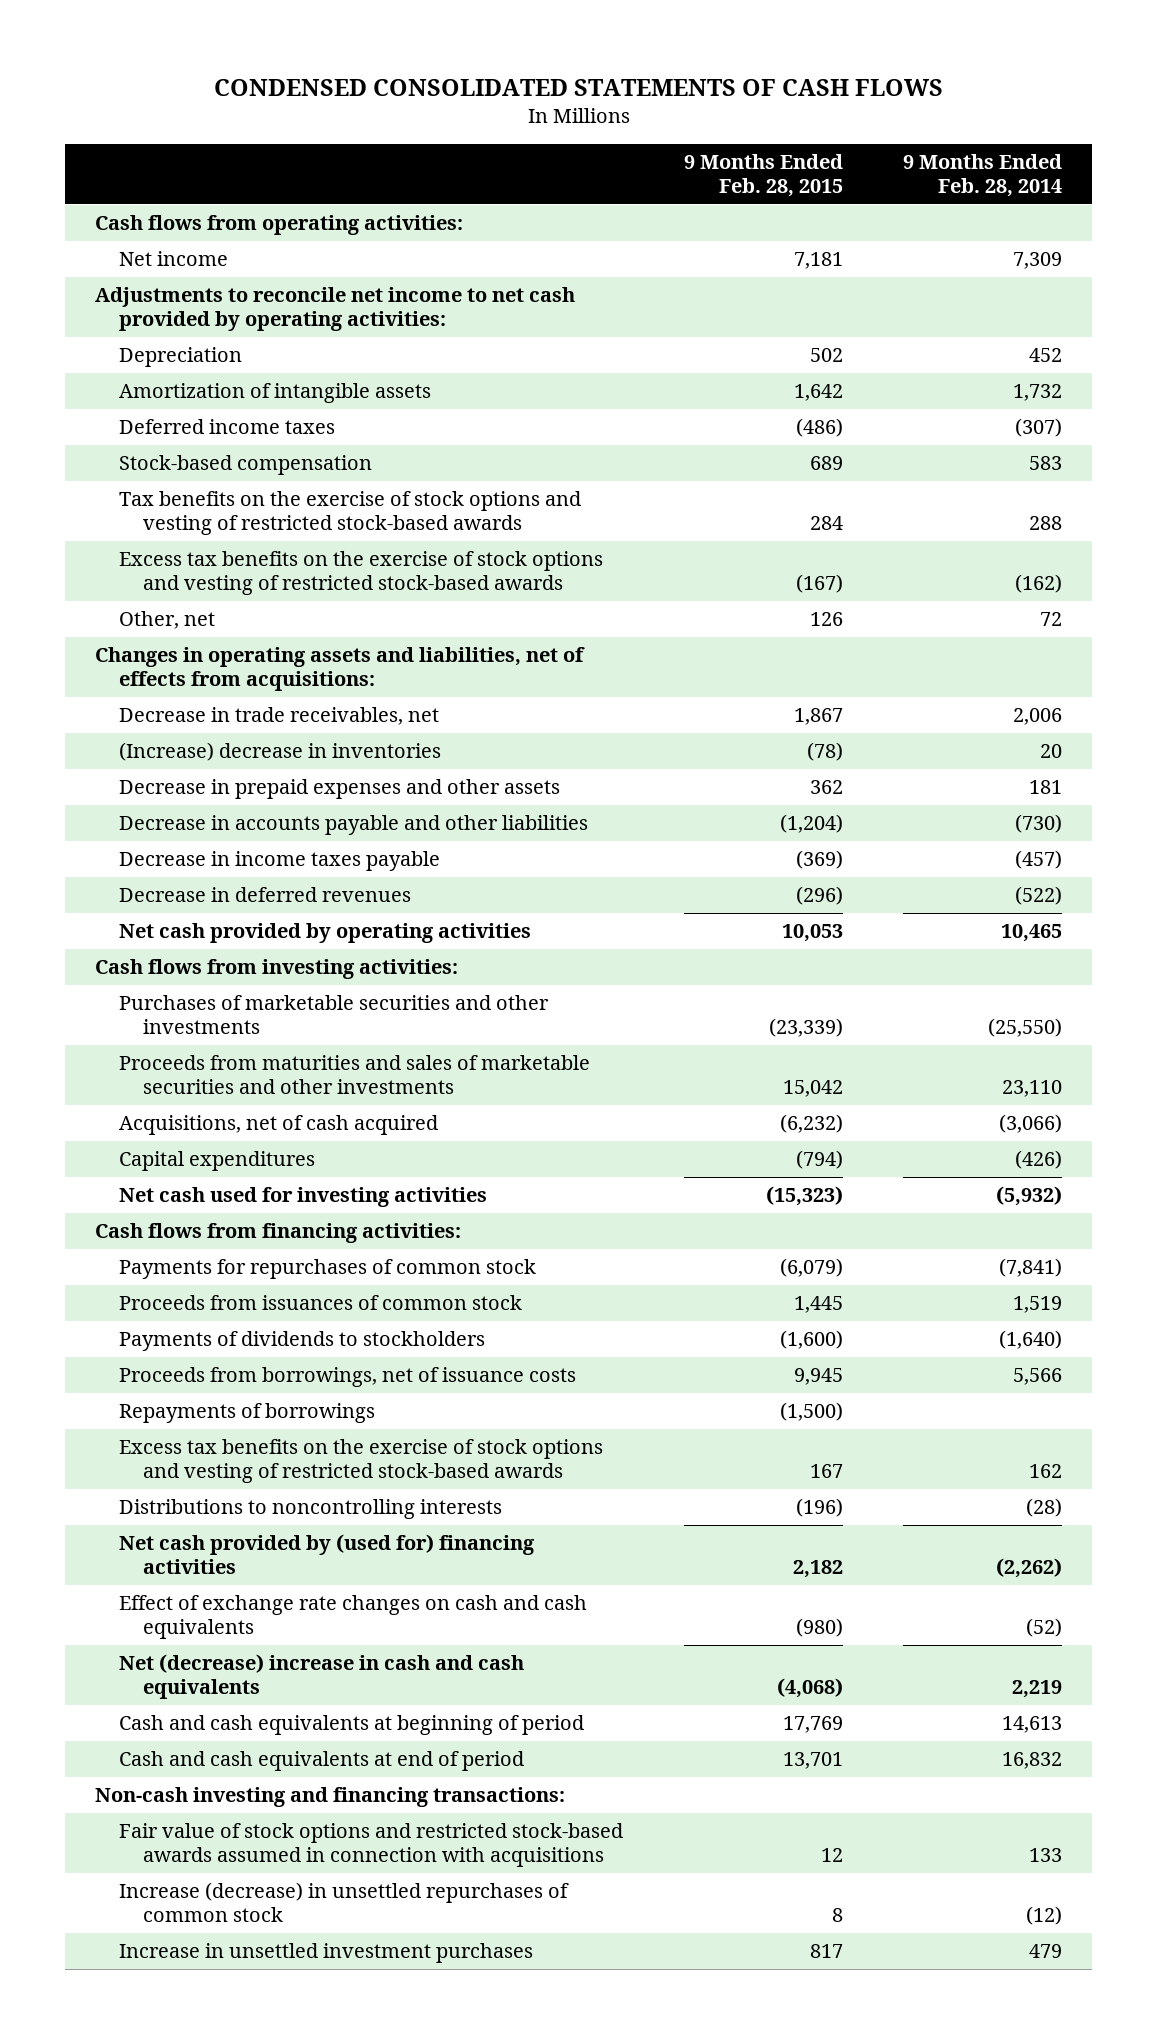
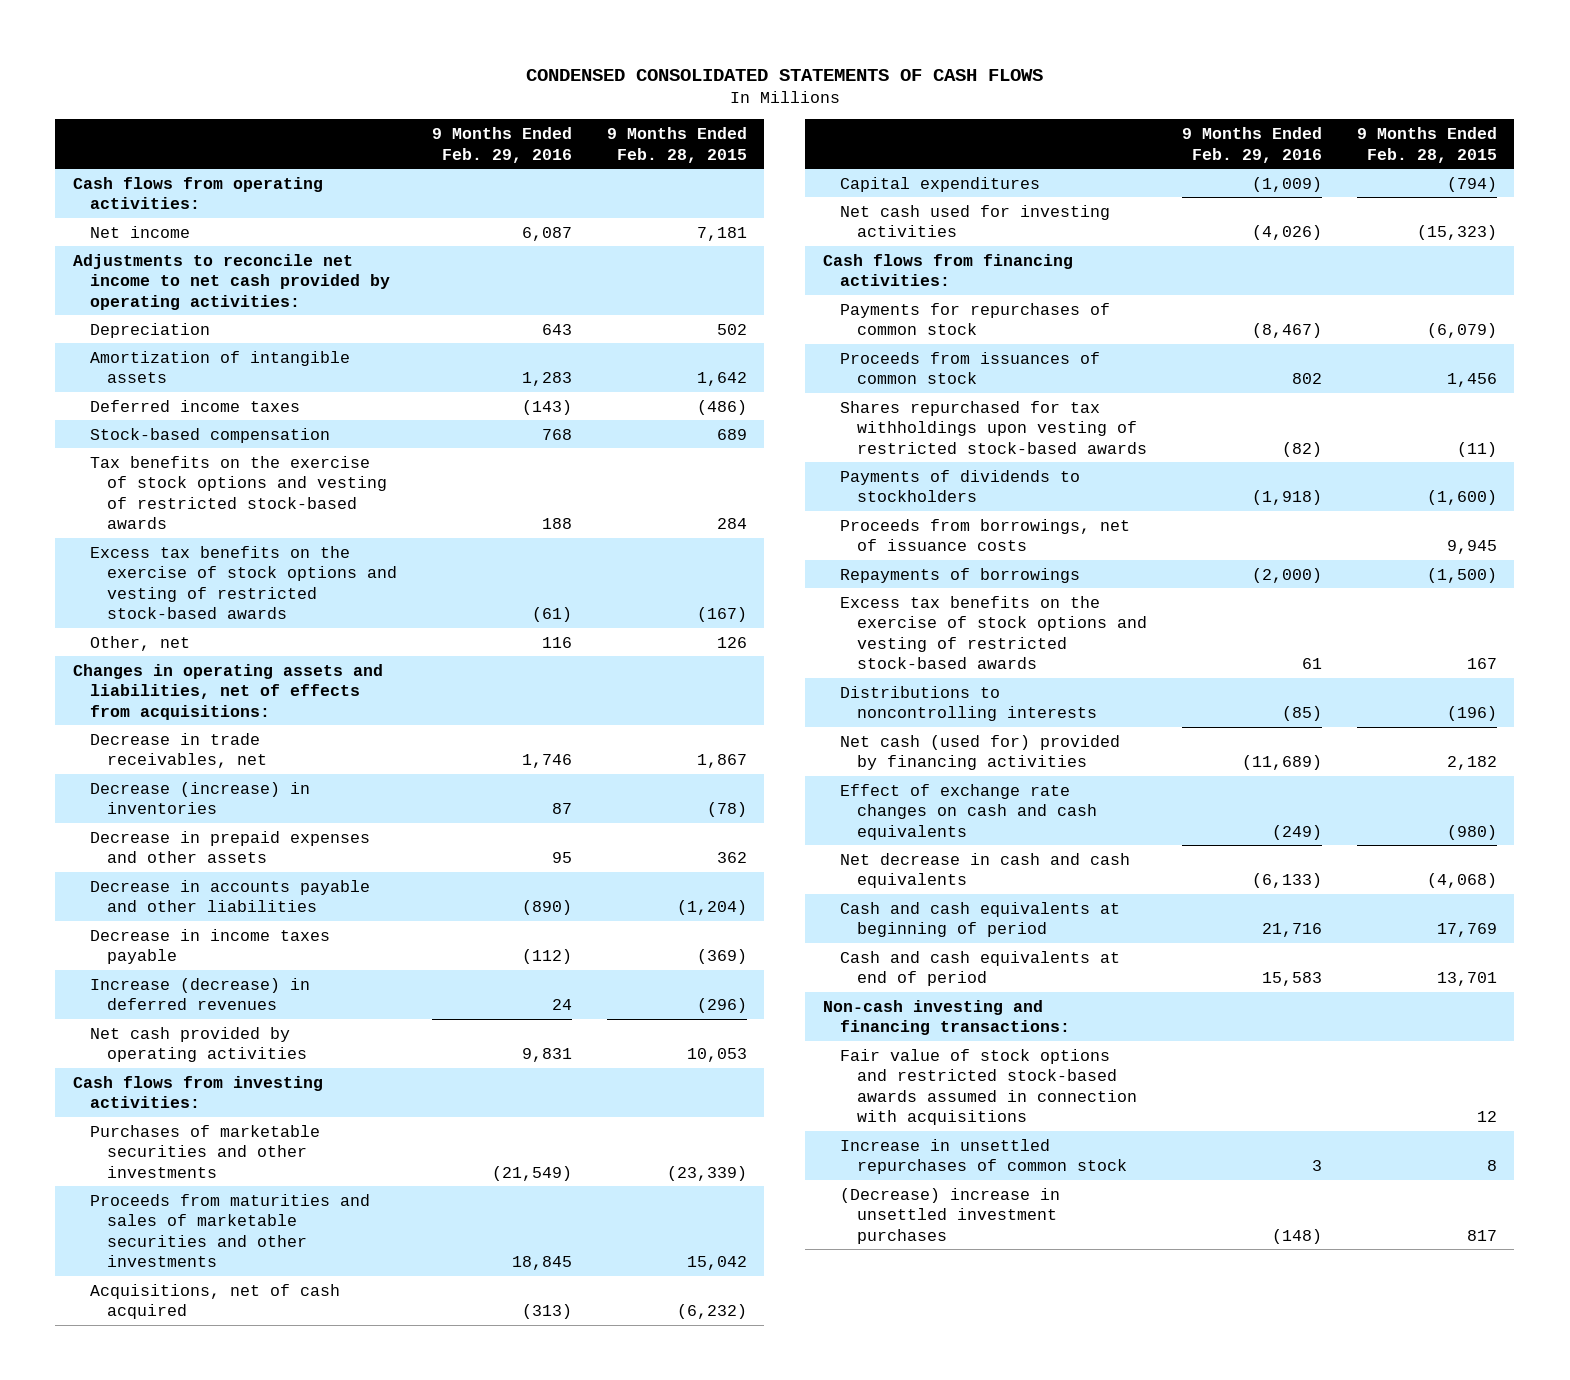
- | 9 Months Ended Feb. 28, 2015 | 9 Months Ended Feb. 28, 2014
+ | 9 Months Ended Feb. 29, 2016 | 9 Months Ended Feb. 28, 2015
- (Increase) decrease in inventories | (78) | 20
+ Decrease (increase) in inventories | 87 | (78)
- Decrease in deferred revenues | (296) | (522)
+ Increase (decrease) in deferred revenues | 24 | (296)
- Proceeds from issuances of common stock | 1,445 | 1,519
+ Proceeds from issuances of common stock | 802 | 1,456
+ Shares repurchased for tax withholdings upon vesting of restricted stock-based awards | (82) | (11)
- Net cash provided by (used for) financing activities | 2,182 | (2,262)
+ Net cash (used for) provided by financing activities | (11,689) | 2,182
- Net (decrease) increase in cash and cash equivalents | (4,068) | 2,219
+ Net decrease in cash and cash equivalents | (6,133) | (4,068)
- Increase (decrease) in unsettled repurchases of common stock | 8 | (12)
- Increase in unsettled investment purchases | 817 | 479
+ Increase in unsettled repurchases of common stock | 3 | 8
+ (Decrease) increase in unsettled investment purchases | (148) | 817

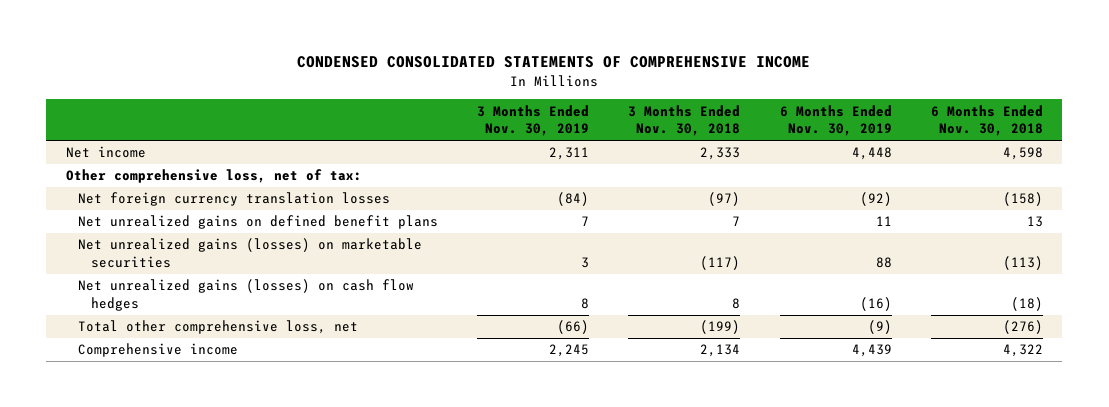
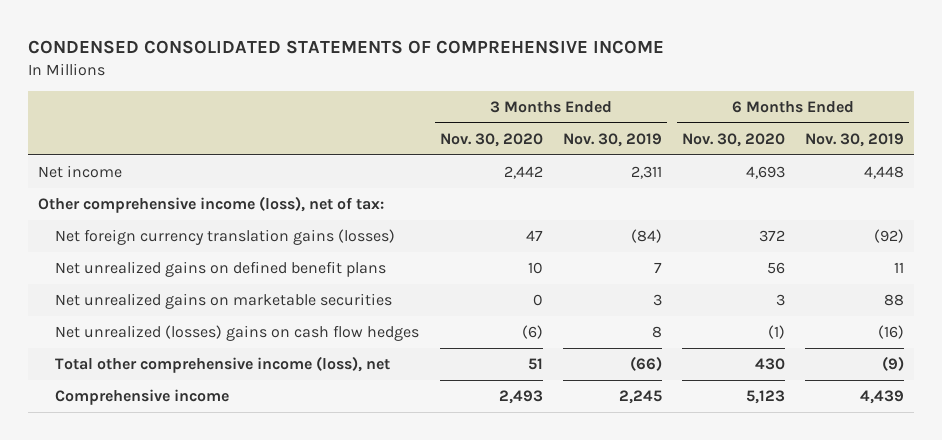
- | 3 Months Ended Nov. 30, 2019 | 3 Months Ended Nov. 30, 2018 | 6 Months Ended Nov. 30, 2019 | 6 Months Ended Nov. 30, 2018
+ | 3 Months Ended Nov. 30, 2020 | 3 Months Ended Nov. 30, 2019 | 6 Months Ended Nov. 30, 2020 | 6 Months Ended Nov. 30, 2019
- Other comprehensive loss, net of tax:
- Net foreign currency translation losses | (84) | (97) | (92) | (158)
+ Other comprehensive income (loss), net of tax:
+ Net foreign currency translation gains (losses) | 47 | (84) | 372 | (92)
- Net unrealized gains (losses) on marketable securities | 3 | (117) | 88 | (113)
- Net unrealized gains (losses) on cash flow hedges | 8 | 8 | (16) | (18)
- Total other comprehensive loss, net | (66) | (199) | (9) | (276)
+ Net unrealized gains on marketable securities | 0 | 3 | 3 | 88
+ Net unrealized (losses) gains on cash flow hedges | (6) | 8 | (1) | (16)
+ Total other comprehensive income (loss), net | 51 | (66) | 430 | (9)

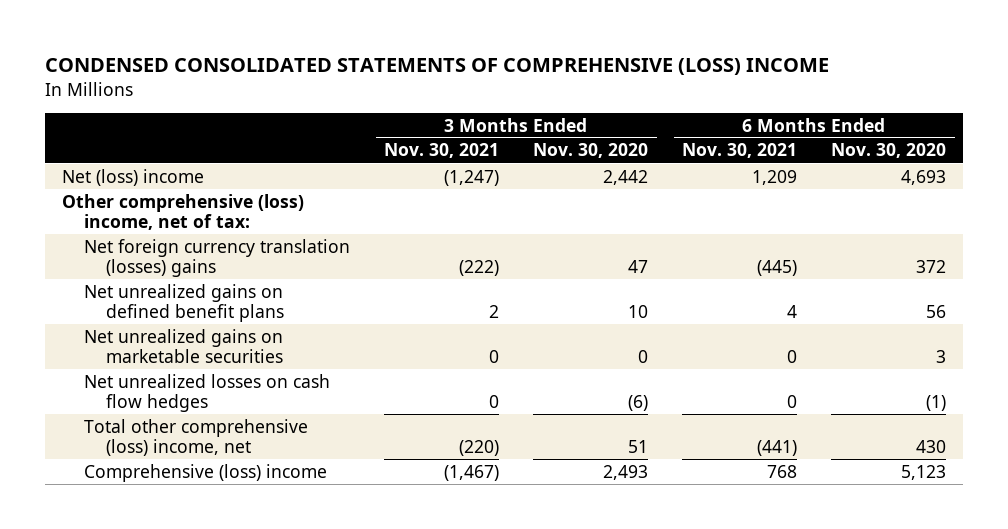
- CONDENSED CONSOLIDATED STATEMENTS OF COMPREHENSIVE INCOME
+ CONDENSED CONSOLIDATED STATEMENTS OF COMPREHENSIVE (LOSS) INCOME
- | 3 Months Ended Nov. 30, 2020 | 3 Months Ended Nov. 30, 2019 | 6 Months Ended Nov. 30, 2020 | 6 Months Ended Nov. 30, 2019
+ | 3 Months Ended Nov. 30, 2021 | 3 Months Ended Nov. 30, 2020 | 6 Months Ended Nov. 30, 2021 | 6 Months Ended Nov. 30, 2020
- Net income | 2,442 | 2,311 | 4,693 | 4,448
- Other comprehensive income (loss), net of tax:
- Net foreign currency translation gains (losses) | 47 | (84) | 372 | (92)
+ Net (loss) income | (1,247) | 2,442 | 1,209 | 4,693
+ Other comprehensive (loss) income, net of tax:
+ Net foreign currency translation (losses) gains | (222) | 47 | (445) | 372
- Net unrealized (losses) gains on cash flow hedges | (6) | 8 | (1) | (16)
- Total other comprehensive income (loss), net | 51 | (66) | 430 | (9)
- Comprehensive income | 2,493 | 2,245 | 5,123 | 4,439
+ Net unrealized losses on cash flow hedges | 0 | (6) | 0 | (1)
+ Total other comprehensive (loss) income, net | (220) | 51 | (441) | 430
+ Comprehensive (loss) income | (1,467) | 2,493 | 768 | 5,123

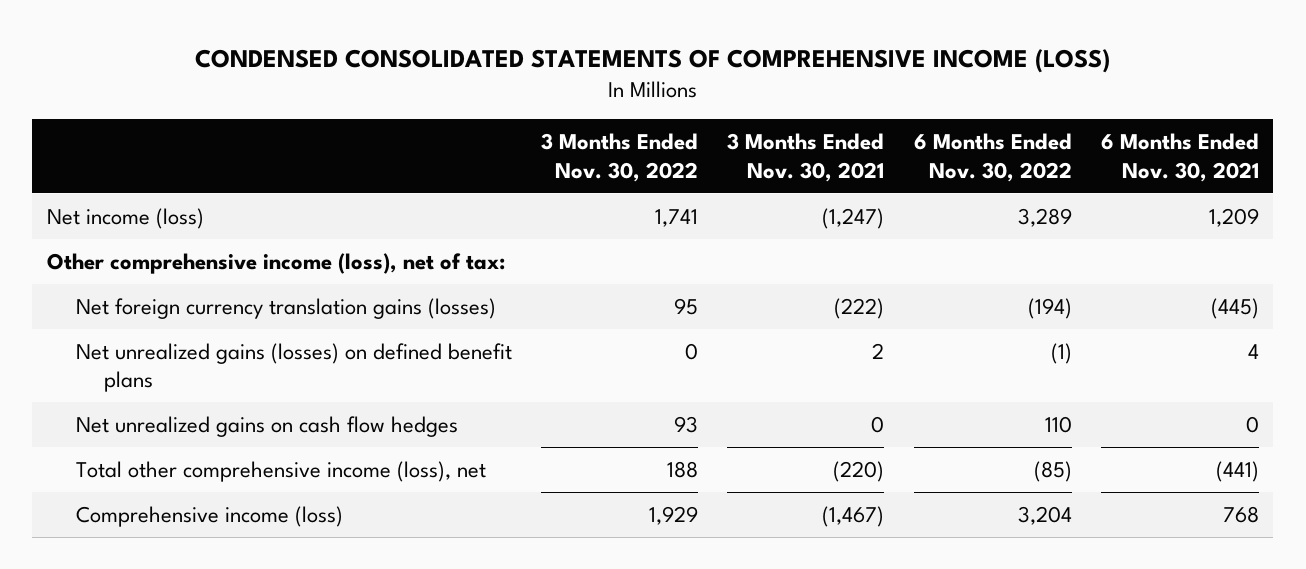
- CONDENSED CONSOLIDATED STATEMENTS OF COMPREHENSIVE (LOSS) INCOME
+ CONDENSED CONSOLIDATED STATEMENTS OF COMPREHENSIVE INCOME (LOSS)
- | 3 Months Ended Nov. 30, 2021 | 3 Months Ended Nov. 30, 2020 | 6 Months Ended Nov. 30, 2021 | 6 Months Ended Nov. 30, 2020
+ | 3 Months Ended Nov. 30, 2022 | 3 Months Ended Nov. 30, 2021 | 6 Months Ended Nov. 30, 2022 | 6 Months Ended Nov. 30, 2021
- Net (loss) income | (1,247) | 2,442 | 1,209 | 4,693
- Other comprehensive (loss) income, net of tax:
- Net foreign currency translation (losses) gains | (222) | 47 | (445) | 372
- Net unrealized gains on defined benefit plans | 2 | 10 | 4 | 56
- Net unrealized gains on marketable securities | 0 | 0 | 0 | 3
- Net unrealized losses on cash flow hedges | 0 | (6) | 0 | (1)
- Total other comprehensive (loss) income, net | (220) | 51 | (441) | 430
- Comprehensive (loss) income | (1,467) | 2,493 | 768 | 5,123
+ Net income (loss) | 1,741 | (1,247) | 3,289 | 1,209
+ Other comprehensive income (loss), net of tax:
+ Net foreign currency translation gains (losses) | 95 | (222) | (194) | (445)
+ Net unrealized gains (losses) on defined benefit plans | 0 | 2 | (1) | 4
+ Net unrealized gains on cash flow hedges | 93 | 0 | 110 | 0
+ Total other comprehensive income (loss), net | 188 | (220) | (85) | (441)
+ Comprehensive income (loss) | 1,929 | (1,467) | 3,204 | 768

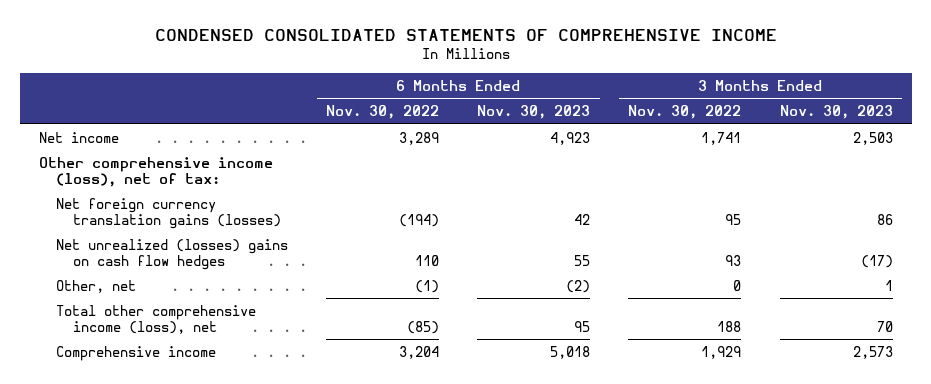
- CONDENSED CONSOLIDATED STATEMENTS OF COMPREHENSIVE INCOME (LOSS)
+ CONDENSED CONSOLIDATED STATEMENTS OF COMPREHENSIVE INCOME
- | 3 Months Ended Nov. 30, 2022 | 3 Months Ended Nov. 30, 2021 | 6 Months Ended Nov. 30, 2022 | 6 Months Ended Nov. 30, 2021
+ | 6 Months Ended Nov. 30, 2022 | 6 Months Ended Nov. 30, 2023 | 3 Months Ended Nov. 30, 2022 | 3 Months Ended Nov. 30, 2023
- Net income (loss) | 1,741 | (1,247) | 3,289 | 1,209
+ Net income | 3,289 | 4,923 | 1,741 | 2,503
- Net unrealized gains (losses) on defined benefit plans | 0 | 2 | (1) | 4
- Net unrealized gains on cash flow hedges | 93 | 0 | 110 | 0
+ Net unrealized (losses) gains on cash flow hedges | 110 | 55 | 93 | (17)
+ Other, net | (1) | (2) | 0 | 1
- Comprehensive income (loss) | 1,929 | (1,467) | 3,204 | 768
+ Comprehensive income | 3,204 | 5,018 | 1,929 | 2,573

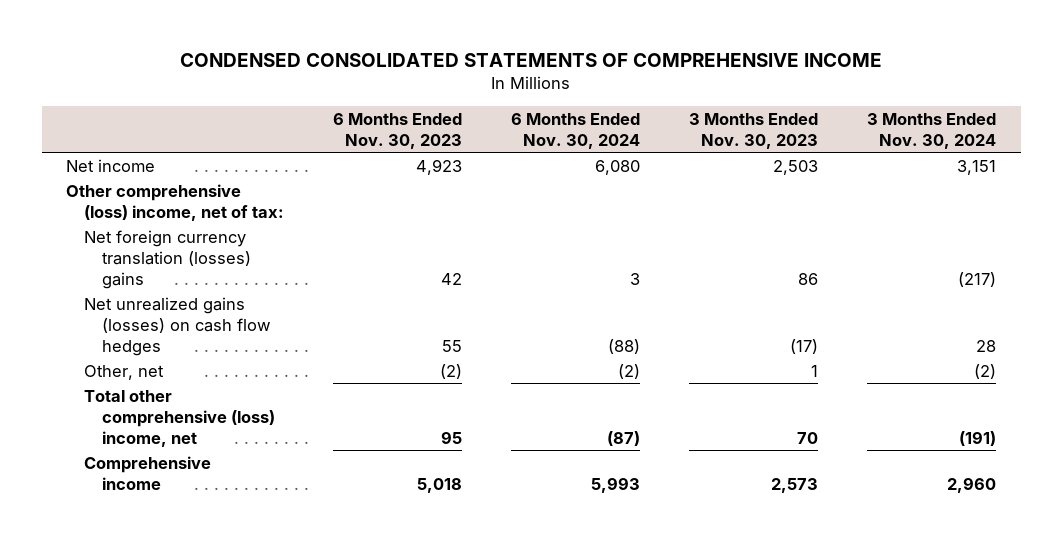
- | 6 Months Ended Nov. 30, 2022 | 6 Months Ended Nov. 30, 2023 | 3 Months Ended Nov. 30, 2022 | 3 Months Ended Nov. 30, 2023
+ | 6 Months Ended Nov. 30, 2023 | 6 Months Ended Nov. 30, 2024 | 3 Months Ended Nov. 30, 2023 | 3 Months Ended Nov. 30, 2024
- Other comprehensive income (loss), net of tax:
- Net foreign currency translation gains (losses) | (194) | 42 | 95 | 86
- Net unrealized (losses) gains on cash flow hedges | 110 | 55 | 93 | (17)
+ Other comprehensive (loss) income, net of tax:
+ Net foreign currency translation (losses) gains | 42 | 3 | 86 | (217)
+ Net unrealized gains (losses) on cash flow hedges | 55 | (88) | (17) | 28
- Total other comprehensive income (loss), net | (85) | 95 | 188 | 70
+ Total other comprehensive (loss) income, net | 95 | (87) | 70 | (191)

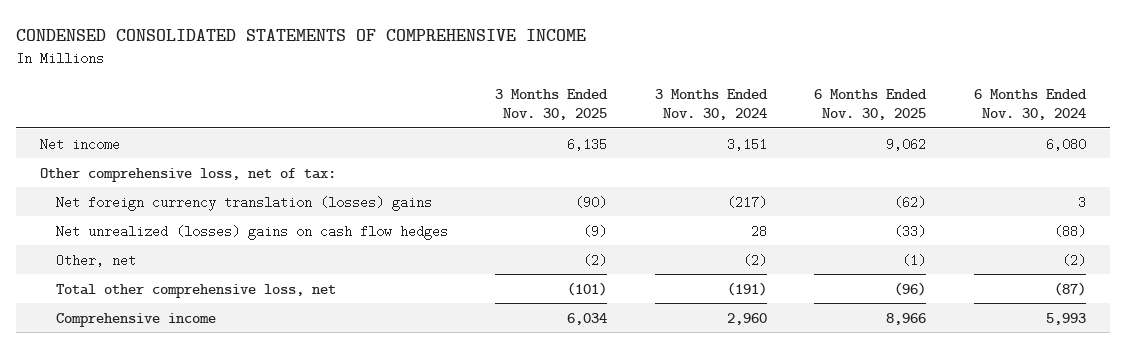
- | 6 Months Ended Nov. 30, 2023 | 6 Months Ended Nov. 30, 2024 | 3 Months Ended Nov. 30, 2023 | 3 Months Ended Nov. 30, 2024
+ | 3 Months Ended Nov. 30, 2025 | 3 Months Ended Nov. 30, 2024 | 6 Months Ended Nov. 30, 2025 | 6 Months Ended Nov. 30, 2024
- Other comprehensive (loss) income, net of tax:
+ Other comprehensive loss, net of tax:
- Net unrealized gains (losses) on cash flow hedges | 55 | (88) | (17) | 28
+ Net unrealized (losses) gains on cash flow hedges | (9) | 28 | (33) | (88)
- Total other comprehensive (loss) income, net | 95 | (87) | 70 | (191)
+ Total other comprehensive loss, net | (101) | (191) | (96) | (87)

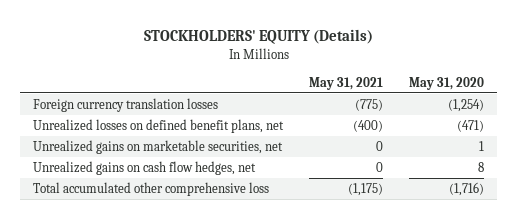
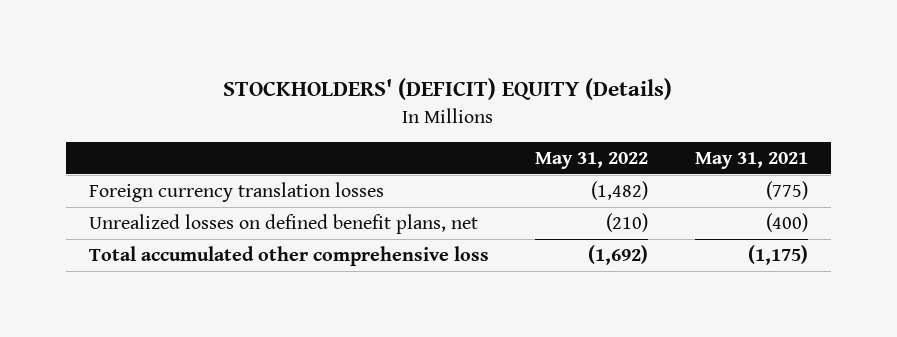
- STOCKHOLDERS' EQUITY (Details)
+ STOCKHOLDERS' (DEFICIT) EQUITY (Details)
- | May 31, 2021 | May 31, 2020
+ | May 31, 2022 | May 31, 2021
- Unrealized gains on marketable securities, net | 0 | 1
- Unrealized gains on cash flow hedges, net | 0 | 8

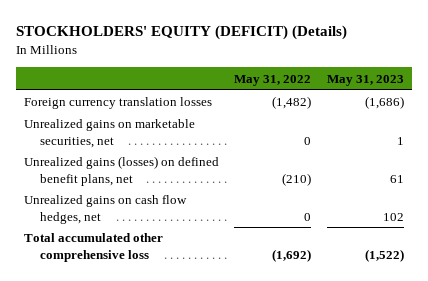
- STOCKHOLDERS' (DEFICIT) EQUITY (Details)
+ STOCKHOLDERS' EQUITY (DEFICIT) (Details)
- | May 31, 2022 | May 31, 2021
+ | May 31, 2022 | May 31, 2023
- Unrealized losses on defined benefit plans, net | (210) | (400)
+ Unrealized gains on marketable securities, net | 0 | 1
+ Unrealized gains (losses) on defined benefit plans, net | (210) | 61
+ Unrealized gains on cash flow hedges, net | 0 | 102

